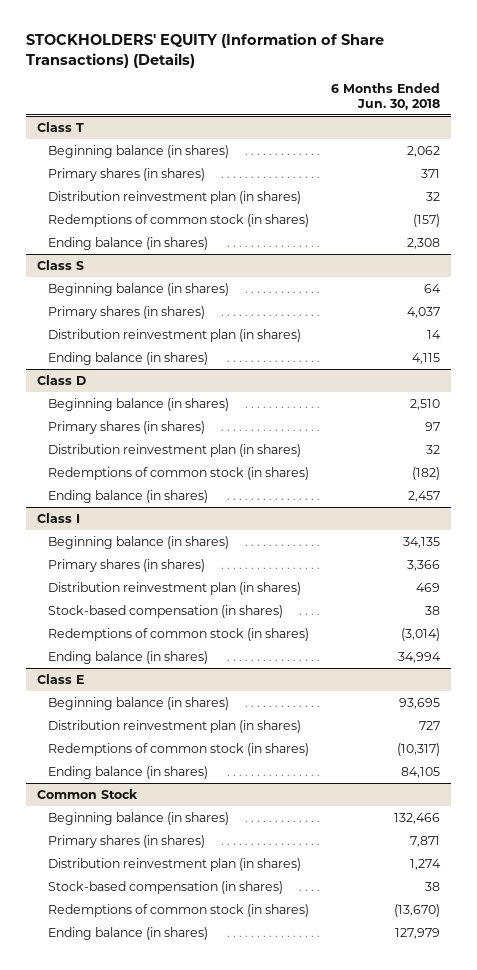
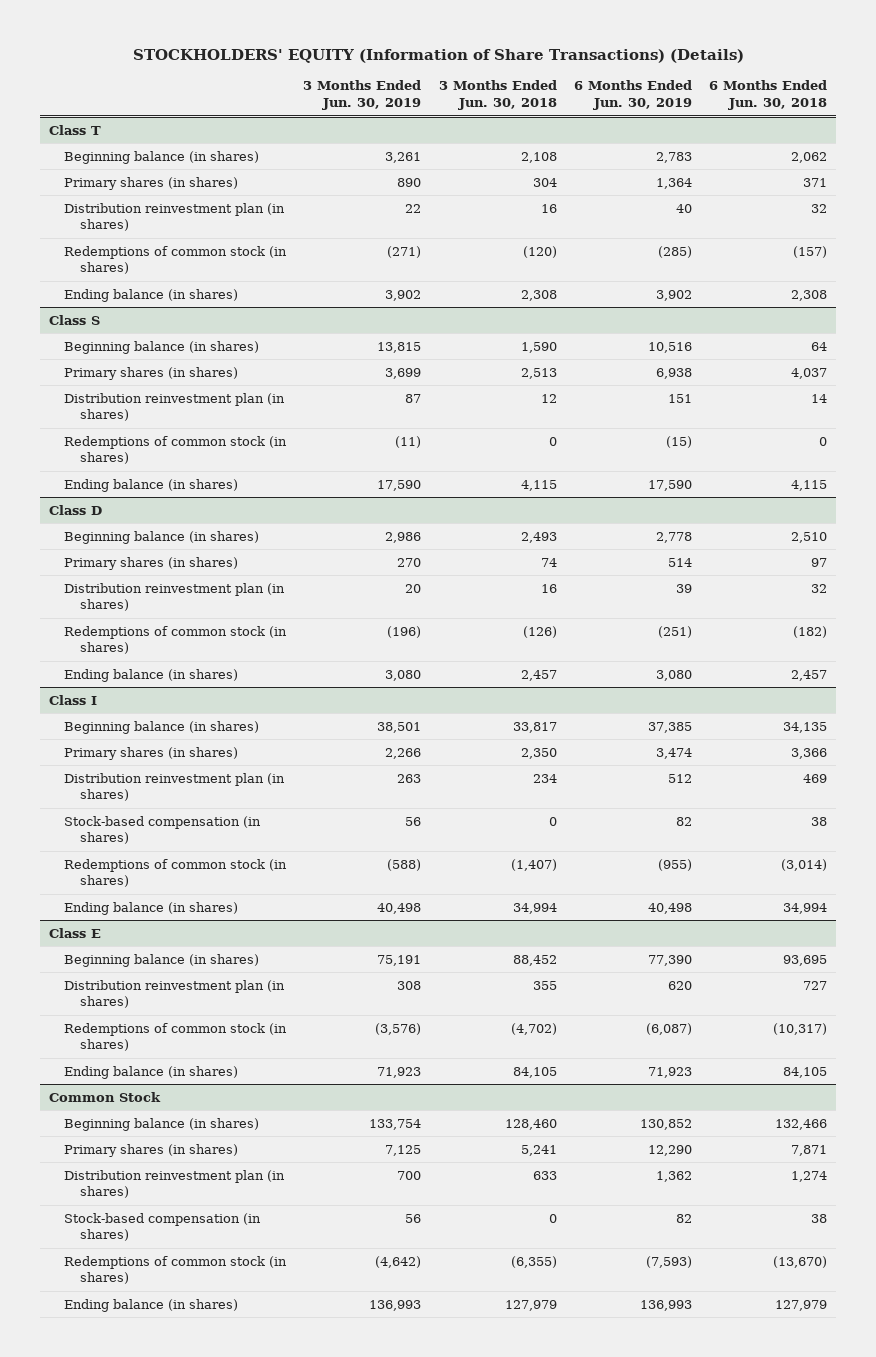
- | 6 Months Ended Jun. 30, 2018
+ | 3 Months Ended Jun. 30, 2019 | 3 Months Ended Jun. 30, 2018 | 6 Months Ended Jun. 30, 2019 | 6 Months Ended Jun. 30, 2018
@ Class S
+ Redemptions of common stock (in shares) | (11) | 0 | (15) | 0

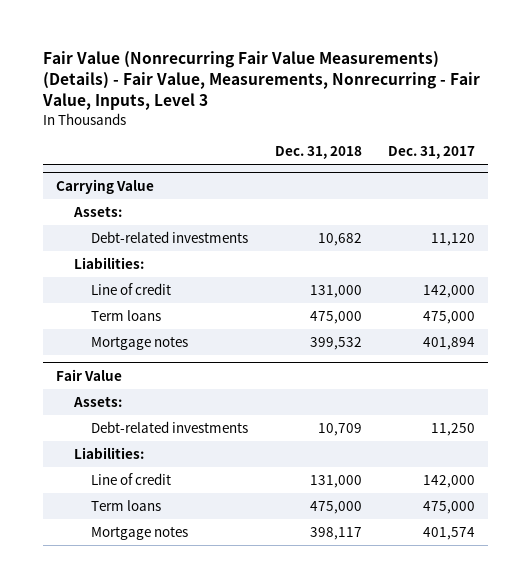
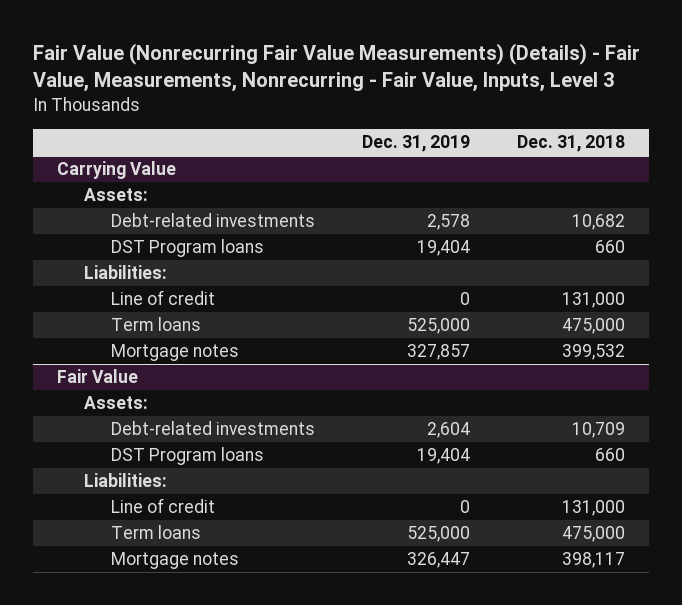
- | Dec. 31, 2018 | Dec. 31, 2017
+ | Dec. 31, 2019 | Dec. 31, 2018
@ Carrying Value
+ DST Program loans | 19,404 | 660
@ Fair Value
+ DST Program loans | 19,404 | 660

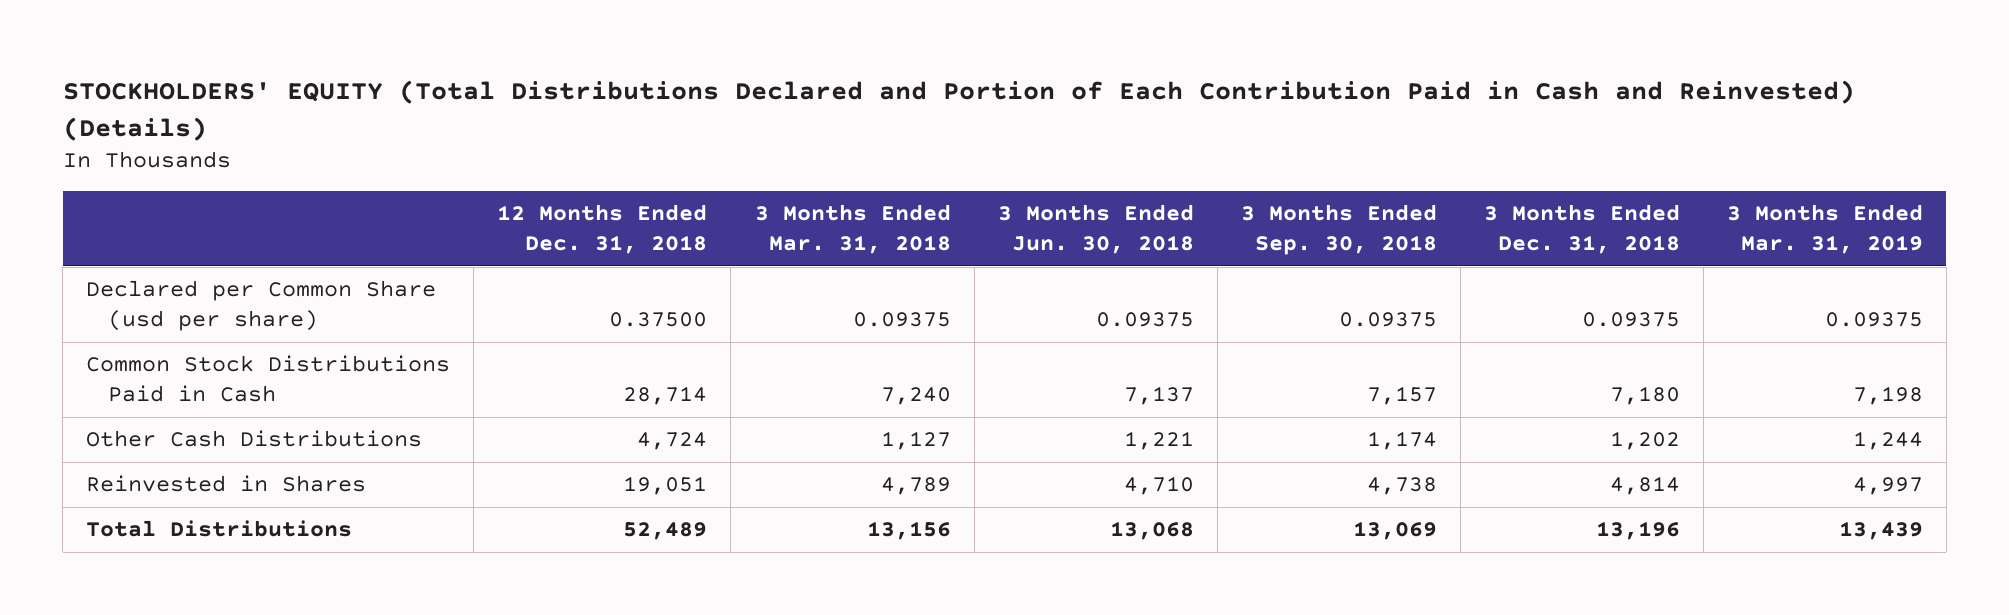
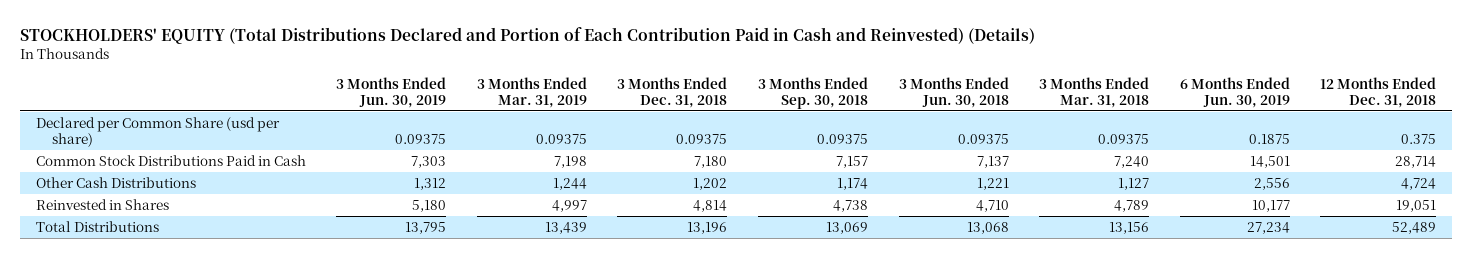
- | 12 Months Ended Dec. 31, 2018 | 3 Months Ended Mar. 31, 2018 | 3 Months Ended Jun. 30, 2018 | 3 Months Ended Sep. 30, 2018 | 3 Months Ended Dec. 31, 2018 | 3 Months Ended Mar. 31, 2019
+ | 3 Months Ended Jun. 30, 2019 | 3 Months Ended Mar. 31, 2019 | 3 Months Ended Dec. 31, 2018 | 3 Months Ended Sep. 30, 2018 | 3 Months Ended Jun. 30, 2018 | 3 Months Ended Mar. 31, 2018 | 6 Months Ended Jun. 30, 2019 | 12 Months Ended Dec. 31, 2018
- Declared per Common Share (usd per share) | 0.37500 | 0.09375 | 0.09375 | 0.09375 | 0.09375 | 0.09375
+ Declared per Common Share (usd per share) | 0.09375 | 0.09375 | 0.09375 | 0.09375 | 0.09375 | 0.09375 | 0.1875 | 0.375

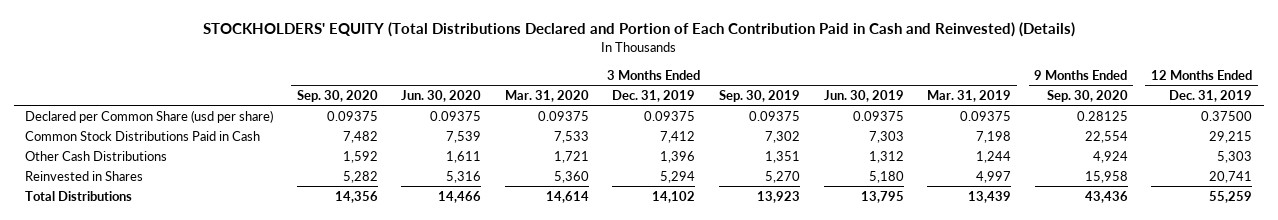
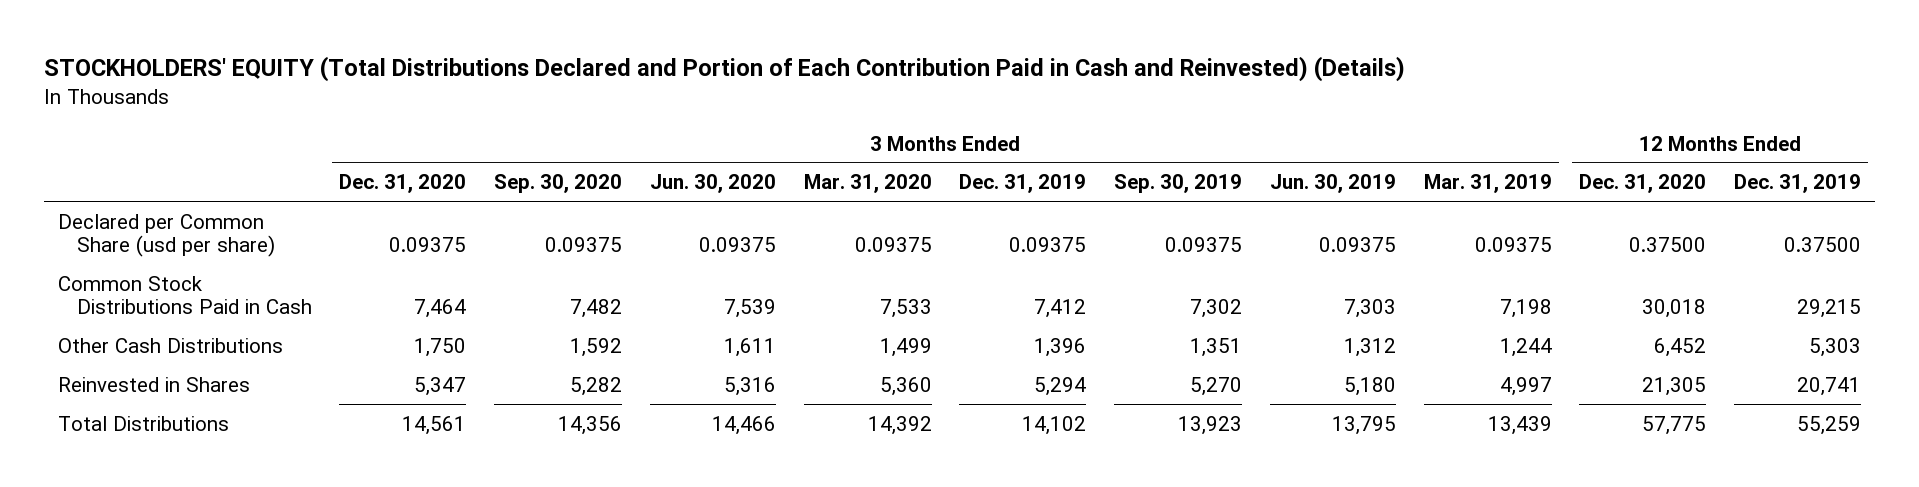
- | 3 Months Ended Sep. 30, 2020 | 3 Months Ended Jun. 30, 2020 | 3 Months Ended Mar. 31, 2020 | 3 Months Ended Dec. 31, 2019 | 3 Months Ended Sep. 30, 2019 | 3 Months Ended Jun. 30, 2019 | 3 Months Ended Mar. 31, 2019 | 9 Months Ended Sep. 30, 2020 | 12 Months Ended Dec. 31, 2019
+ | 3 Months Ended Dec. 31, 2020 | 3 Months Ended Sep. 30, 2020 | 3 Months Ended Jun. 30, 2020 | 3 Months Ended Mar. 31, 2020 | 3 Months Ended Dec. 31, 2019 | 3 Months Ended Sep. 30, 2019 | 3 Months Ended Jun. 30, 2019 | 3 Months Ended Mar. 31, 2019 | 12 Months Ended Dec. 31, 2020 | 12 Months Ended Dec. 31, 2019
- Other Cash Distributions | 1,592 | 1,611 | 1,721 | 1,396 | 1,351 | 1,312 | 1,244 | 4,924 | 5,303
+ Other Cash Distributions | 1,750 | 1,592 | 1,611 | 1,499 | 1,396 | 1,351 | 1,312 | 1,244 | 6,452 | 5,303
- Total Distributions | 14,356 | 14,466 | 14,614 | 14,102 | 13,923 | 13,795 | 13,439 | 43,436 | 55,259
+ Total Distributions | 14,561 | 14,356 | 14,466 | 14,392 | 14,102 | 13,923 | 13,795 | 13,439 | 57,775 | 55,259

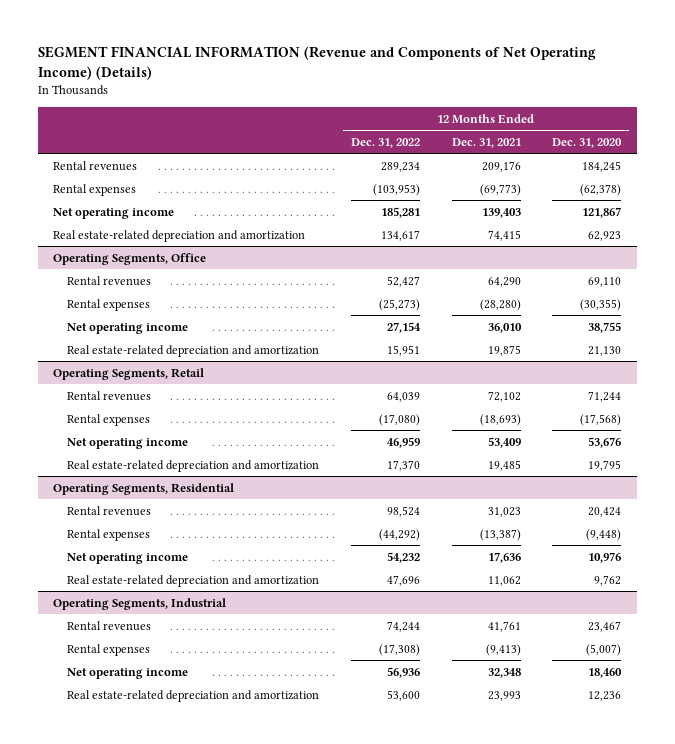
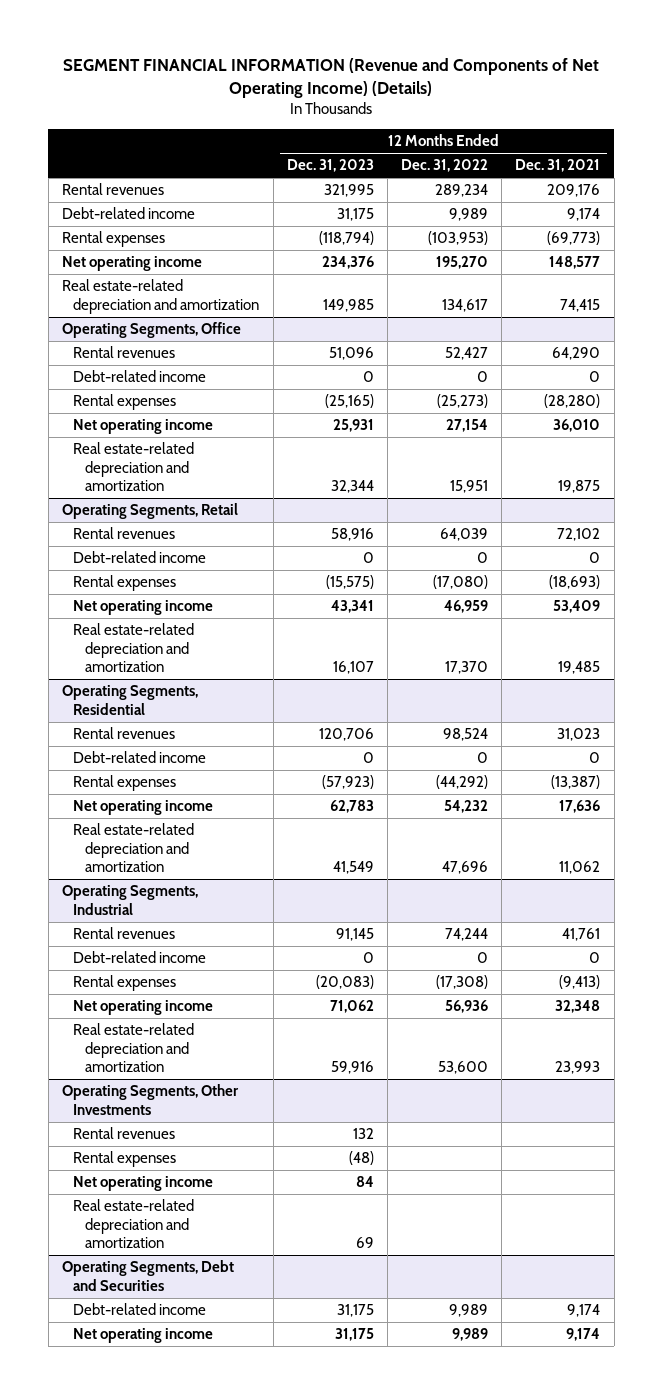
- | 12 Months Ended Dec. 31, 2022 | 12 Months Ended Dec. 31, 2021 | 12 Months Ended Dec. 31, 2020
+ | 12 Months Ended Dec. 31, 2023 | 12 Months Ended Dec. 31, 2022 | 12 Months Ended Dec. 31, 2021
+ Debt-related income | 31,175 | 9,989 | 9,174
- Net operating income | 185,281 | 139,403 | 121,867
+ Net operating income | 234,376 | 195,270 | 148,577
@ Operating Segments, Office
+ Debt-related income | 0 | 0 | 0
@ Operating Segments, Retail
+ Debt-related income | 0 | 0 | 0
@ Operating Segments, Residential
+ Debt-related income | 0 | 0 | 0
@ Operating Segments, Industrial
+ Debt-related income | 0 | 0 | 0
+ Operating Segments, Other Investments
+ Rental revenues | 132 | |
+ Rental expenses | (48) | |
+ Net operating income | 84 | |
+ Real estate-related depreciation and amortization | 69 | |
+ Operating Segments, Debt and Securities
+ Debt-related income | 31,175 | 9,989 | 9,174
+ Net operating income | 31,175 | 9,989 | 9,174

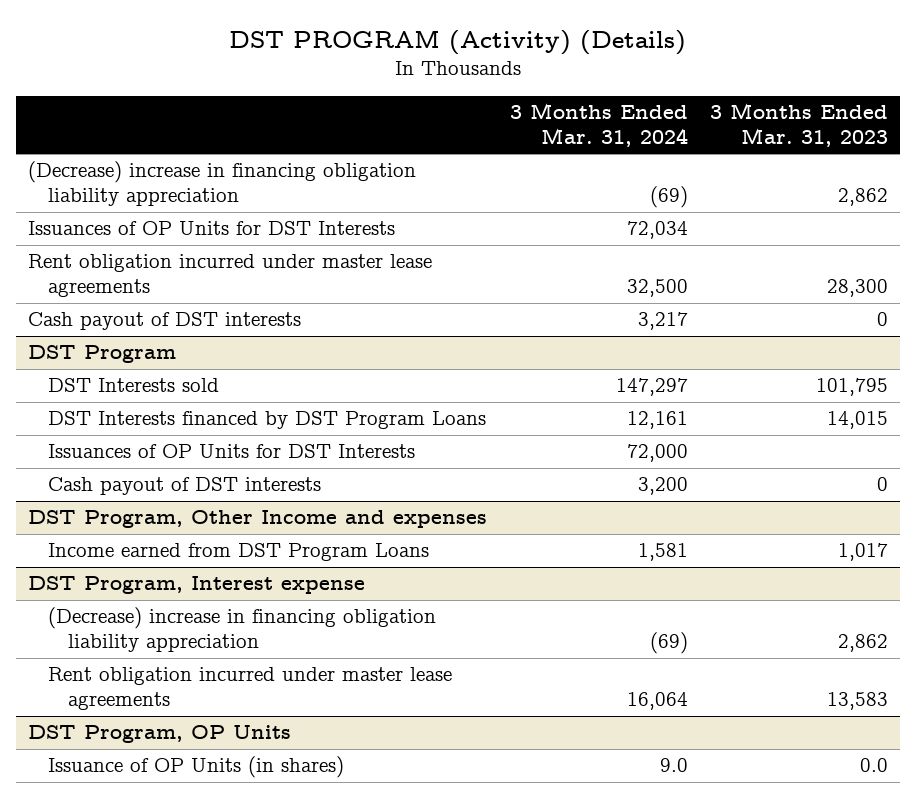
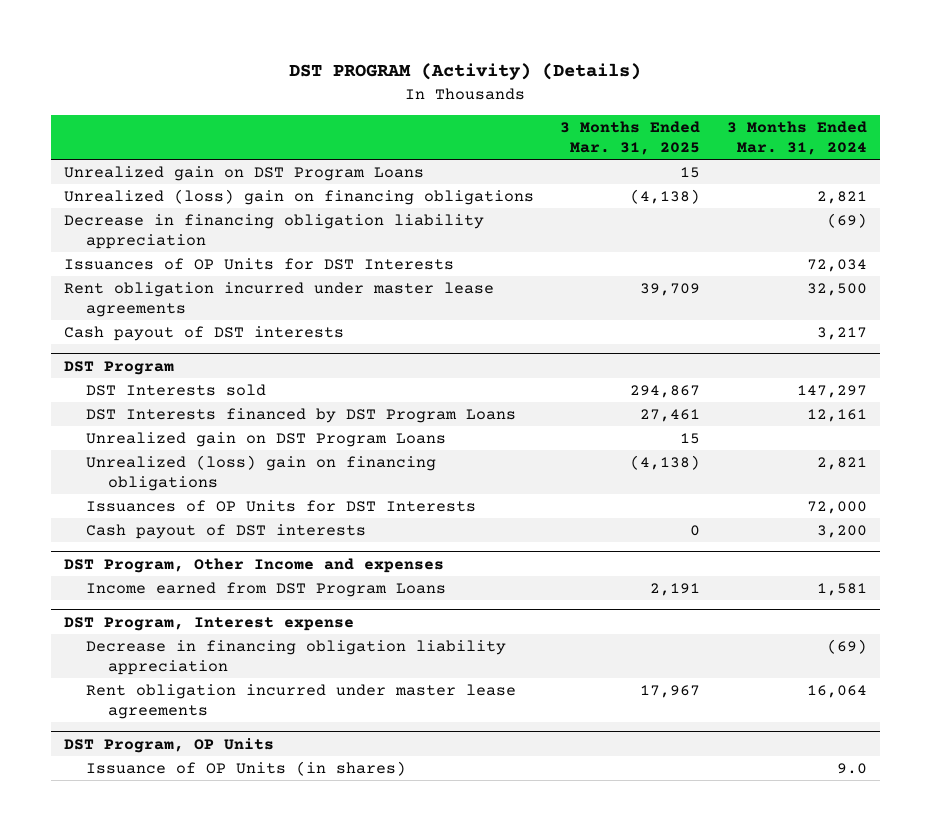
- | 3 Months Ended Mar. 31, 2024 | 3 Months Ended Mar. 31, 2023
+ | 3 Months Ended Mar. 31, 2025 | 3 Months Ended Mar. 31, 2024
- (Decrease) increase in financing obligation liability appreciation | (69) | 2,862
+ Unrealized gain on DST Program Loans | 15 |
+ Unrealized (loss) gain on financing obligations | (4,138) | 2,821
+ Decrease in financing obligation liability appreciation | | (69)
@ DST Program
+ Unrealized gain on DST Program Loans | 15 |
+ Unrealized (loss) gain on financing obligations | (4,138) | 2,821
@ DST Program, Interest expense
- (Decrease) increase in financing obligation liability appreciation | (69) | 2,862
+ Decrease in financing obligation liability appreciation | | (69)

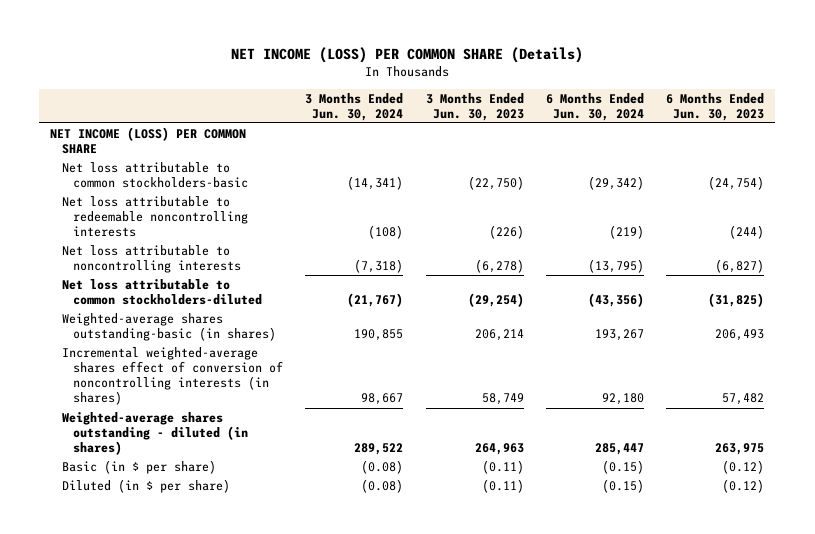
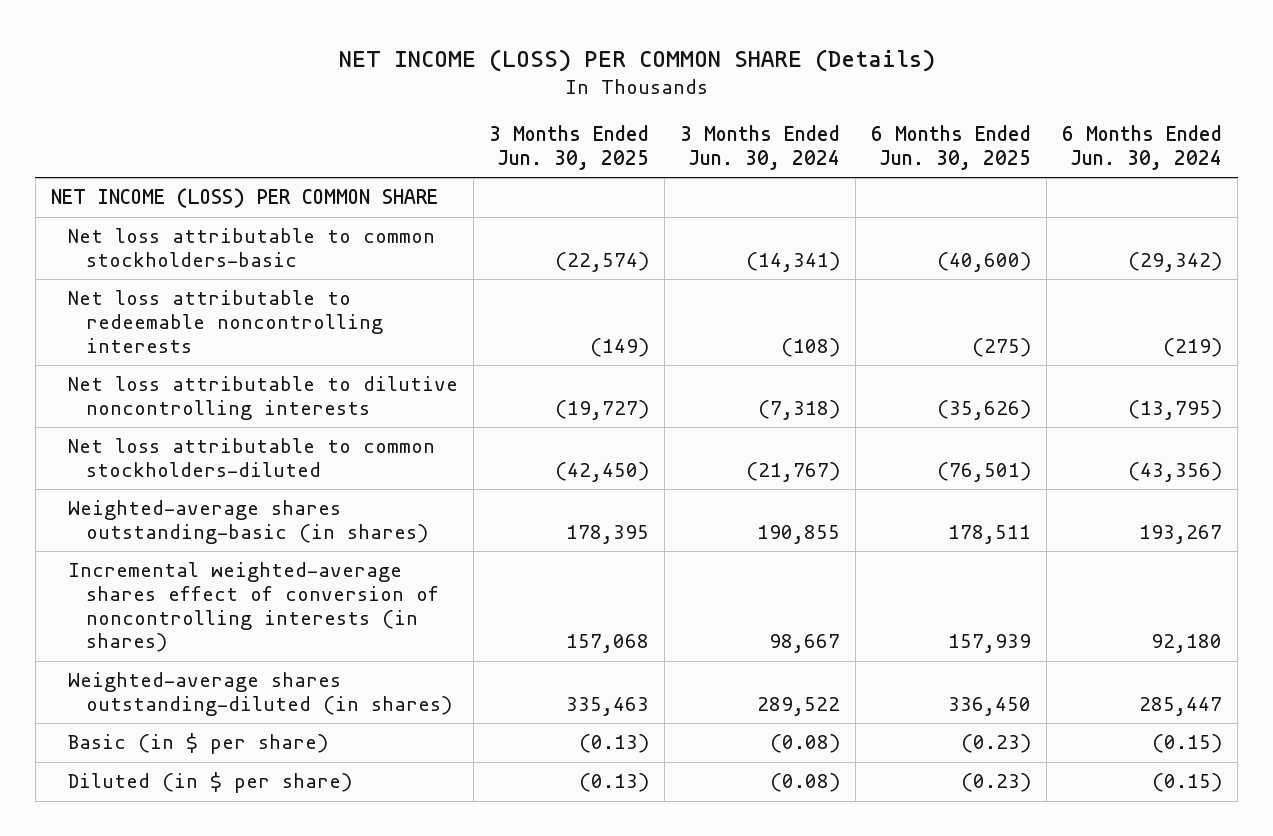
- | 3 Months Ended Jun. 30, 2024 | 3 Months Ended Jun. 30, 2023 | 6 Months Ended Jun. 30, 2024 | 6 Months Ended Jun. 30, 2023
+ | 3 Months Ended Jun. 30, 2025 | 3 Months Ended Jun. 30, 2024 | 6 Months Ended Jun. 30, 2025 | 6 Months Ended Jun. 30, 2024
- Net loss attributable to noncontrolling interests | (7,318) | (6,278) | (13,795) | (6,827)
+ Net loss attributable to dilutive noncontrolling interests | (19,727) | (7,318) | (35,626) | (13,795)
- Weighted-average shares outstanding - diluted (in shares) | 289,522 | 264,963 | 285,447 | 263,975
+ Weighted-average shares outstanding-diluted (in shares) | 335,463 | 289,522 | 336,450 | 285,447

